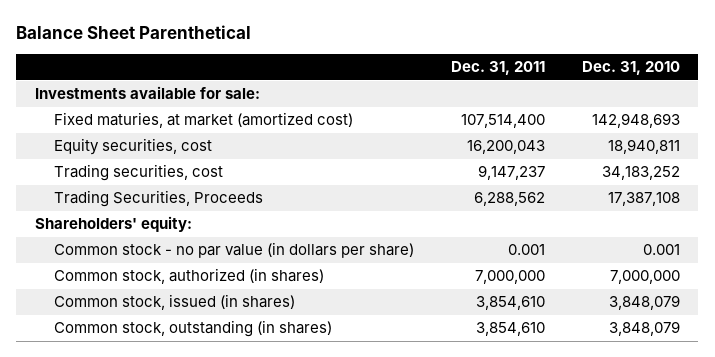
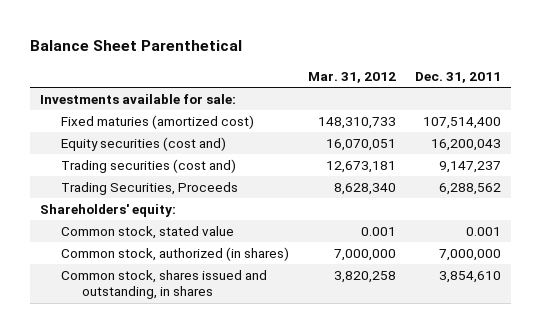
- | Dec. 31, 2011 | Dec. 31, 2010
+ | Mar. 31, 2012 | Dec. 31, 2011
- Fixed maturies, at market (amortized cost) | 107,514,400 | 142,948,693
- Equity securities, cost | 16,200,043 | 18,940,811
- Trading securities, cost | 9,147,237 | 34,183,252
+ Fixed maturies (amortized cost) | 148,310,733 | 107,514,400
+ Equity securities (cost and) | 16,070,051 | 16,200,043
+ Trading securities (cost and) | 12,673,181 | 9,147,237
- Common stock - no par value (in dollars per share) | 0.001 | 0.001
+ Common stock, stated value | 0.001 | 0.001
- Common stock, issued (in shares) | 3,854,610 | 3,848,079
- Common stock, outstanding (in shares) | 3,854,610 | 3,848,079
+ Common stock, shares issued and outstanding, in shares | 3,820,258 | 3,854,610

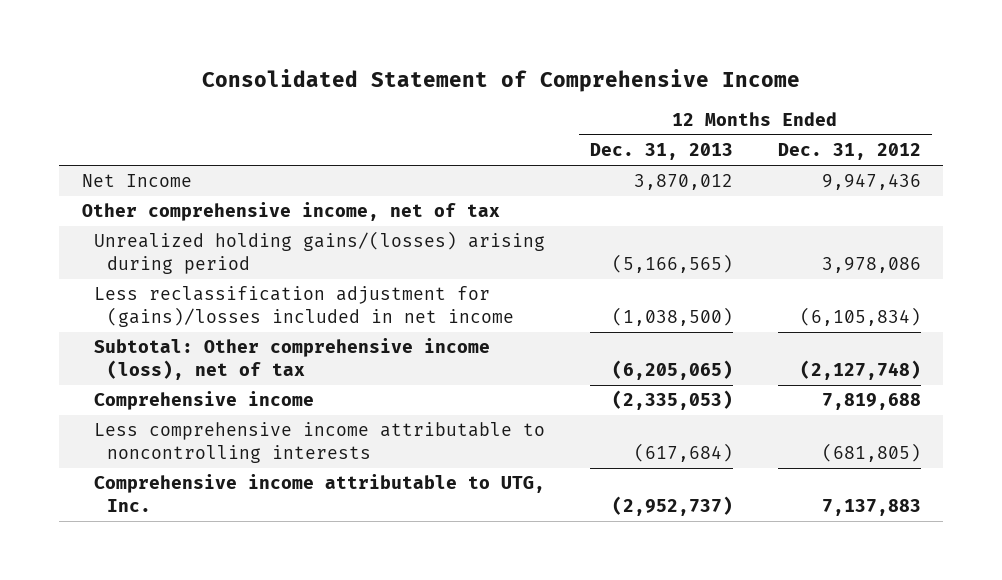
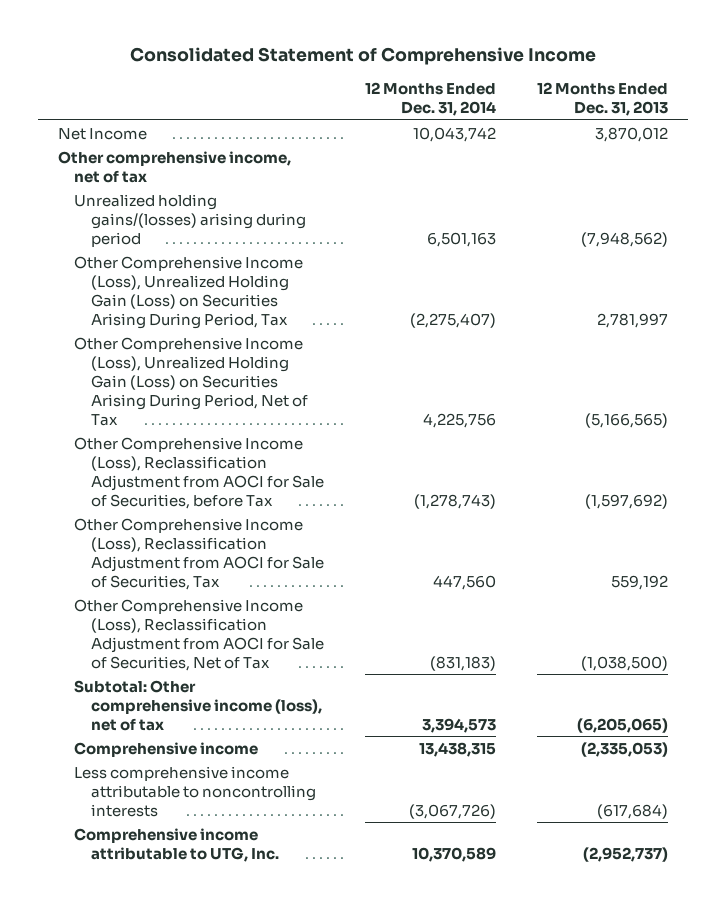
- | 12 Months Ended Dec. 31, 2013 | 12 Months Ended Dec. 31, 2012
+ | 12 Months Ended Dec. 31, 2014 | 12 Months Ended Dec. 31, 2013
- Unrealized holding gains/(losses) arising during period | (5,166,565) | 3,978,086
- Less reclassification adjustment for (gains)/losses included in net income | (1,038,500) | (6,105,834)
+ Unrealized holding gains/(losses) arising during period | 6,501,163 | (7,948,562)
+ Other Comprehensive Income (Loss), Unrealized Holding Gain (Loss) on Securities Arising During Period, Tax | (2,275,407) | 2,781,997
+ Other Comprehensive Income (Loss), Unrealized Holding Gain (Loss) on Securities Arising During Period, Net of Tax | 4,225,756 | (5,166,565)
+ Other Comprehensive Income (Loss), Reclassification Adjustment from AOCI for Sale of Securities, before Tax | (1,278,743) | (1,597,692)
+ Other Comprehensive Income (Loss), Reclassification Adjustment from AOCI for Sale of Securities, Tax | 447,560 | 559,192
+ Other Comprehensive Income (Loss), Reclassification Adjustment from AOCI for Sale of Securities, Net of Tax | (831,183) | (1,038,500)

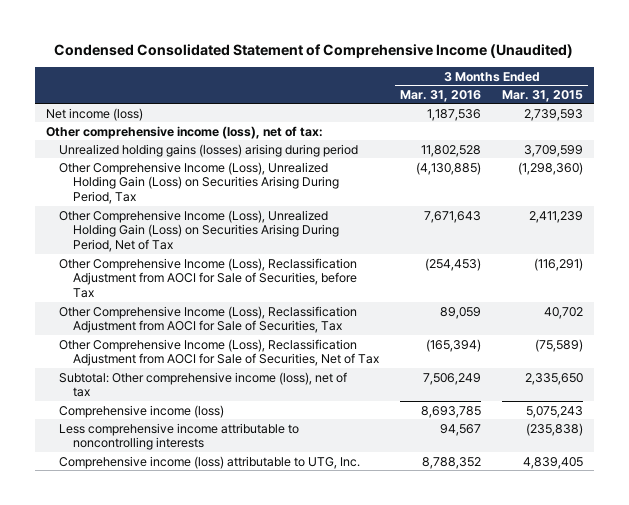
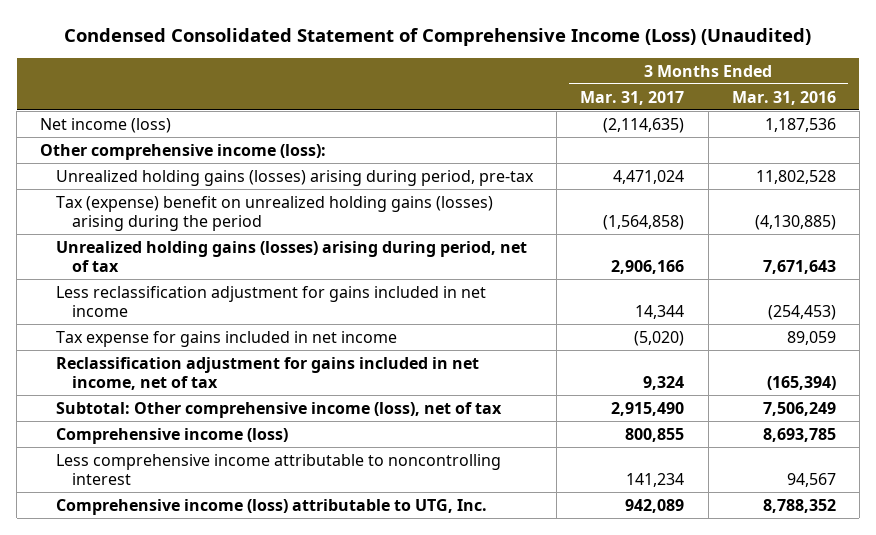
- Condensed Consolidated Statement of Comprehensive Income (Unaudited)
+ Condensed Consolidated Statement of Comprehensive Income (Loss) (Unaudited)
- | 3 Months Ended Mar. 31, 2016 | 3 Months Ended Mar. 31, 2015
+ | 3 Months Ended Mar. 31, 2017 | 3 Months Ended Mar. 31, 2016
- Other comprehensive income (loss), net of tax:
- Unrealized holding gains (losses) arising during period | 11,802,528 | 3,709,599
- Other Comprehensive Income (Loss), Unrealized Holding Gain (Loss) on Securities Arising During Period, Tax | (4,130,885) | (1,298,360)
- Other Comprehensive Income (Loss), Unrealized Holding Gain (Loss) on Securities Arising During Period, Net of Tax | 7,671,643 | 2,411,239
- Other Comprehensive Income (Loss), Reclassification Adjustment from AOCI for Sale of Securities, before Tax | (254,453) | (116,291)
- Other Comprehensive Income (Loss), Reclassification Adjustment from AOCI for Sale of Securities, Tax | 89,059 | 40,702
- Other Comprehensive Income (Loss), Reclassification Adjustment from AOCI for Sale of Securities, Net of Tax | (165,394) | (75,589)
+ Other comprehensive income (loss):
+ Unrealized holding gains (losses) arising during period, pre-tax | 4,471,024 | 11,802,528
+ Tax (expense) benefit on unrealized holding gains (losses) arising during the period | (1,564,858) | (4,130,885)
+ Unrealized holding gains (losses) arising during period, net of tax | 2,906,166 | 7,671,643
+ Less reclassification adjustment for gains included in net income | 14,344 | (254,453)
+ Tax expense for gains included in net income | (5,020) | 89,059
+ Reclassification adjustment for gains included in net income, net of tax | 9,324 | (165,394)
- Less comprehensive income attributable to noncontrolling interests | 94,567 | (235,838)
+ Less comprehensive income attributable to noncontrolling interest | 141,234 | 94,567

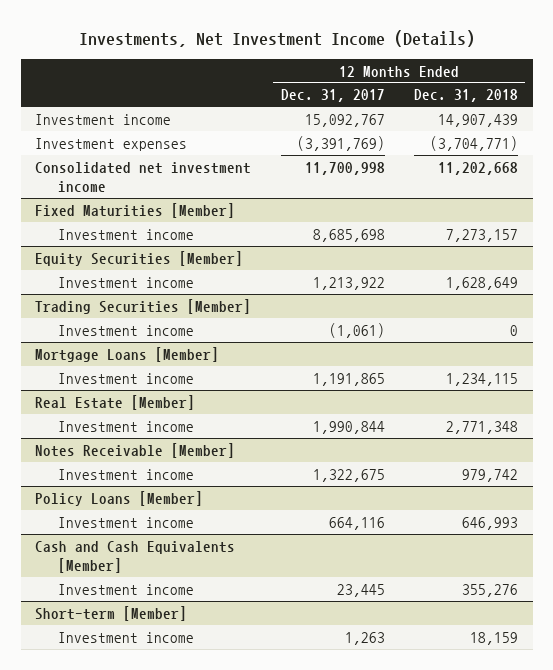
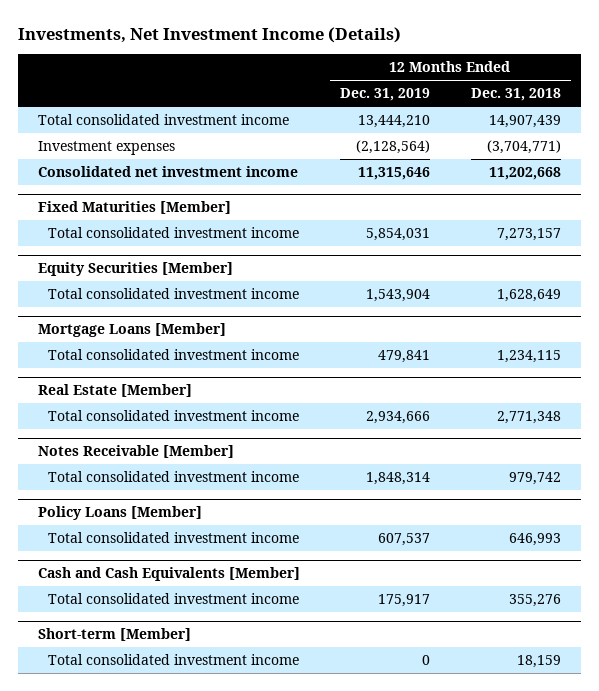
- | 12 Months Ended Dec. 31, 2017 | 12 Months Ended Dec. 31, 2018
+ | 12 Months Ended Dec. 31, 2019 | 12 Months Ended Dec. 31, 2018
- Investment income | 15,092,767 | 14,907,439
+ Total consolidated investment income | 13,444,210 | 14,907,439
@ Fixed Maturities [Member]
- Investment income | 8,685,698 | 7,273,157
+ Total consolidated investment income | 5,854,031 | 7,273,157
@ Equity Securities [Member]
- Investment income | 1,213,922 | 1,628,649
- Trading Securities [Member]
- Investment income | (1,061) | 0
@ Equity Securities [Member]
+ Total consolidated investment income | 1,543,904 | 1,628,649
@ Mortgage Loans [Member]
- Investment income | 1,191,865 | 1,234,115
+ Total consolidated investment income | 479,841 | 1,234,115
@ Real Estate [Member]
- Investment income | 1,990,844 | 2,771,348
+ Total consolidated investment income | 2,934,666 | 2,771,348
@ Notes Receivable [Member]
- Investment income | 1,322,675 | 979,742
+ Total consolidated investment income | 1,848,314 | 979,742
@ Policy Loans [Member]
- Investment income | 664,116 | 646,993
+ Total consolidated investment income | 607,537 | 646,993
@ Cash and Cash Equivalents [Member]
- Investment income | 23,445 | 355,276
+ Total consolidated investment income | 175,917 | 355,276
@ Short-term [Member]
- Investment income | 1,263 | 18,159
+ Total consolidated investment income | 0 | 18,159

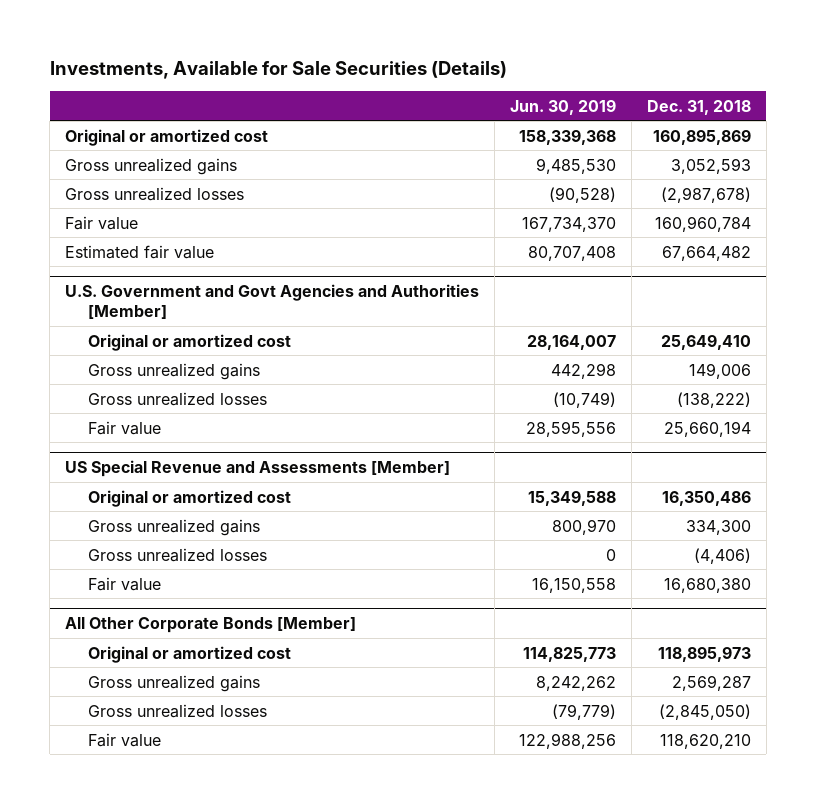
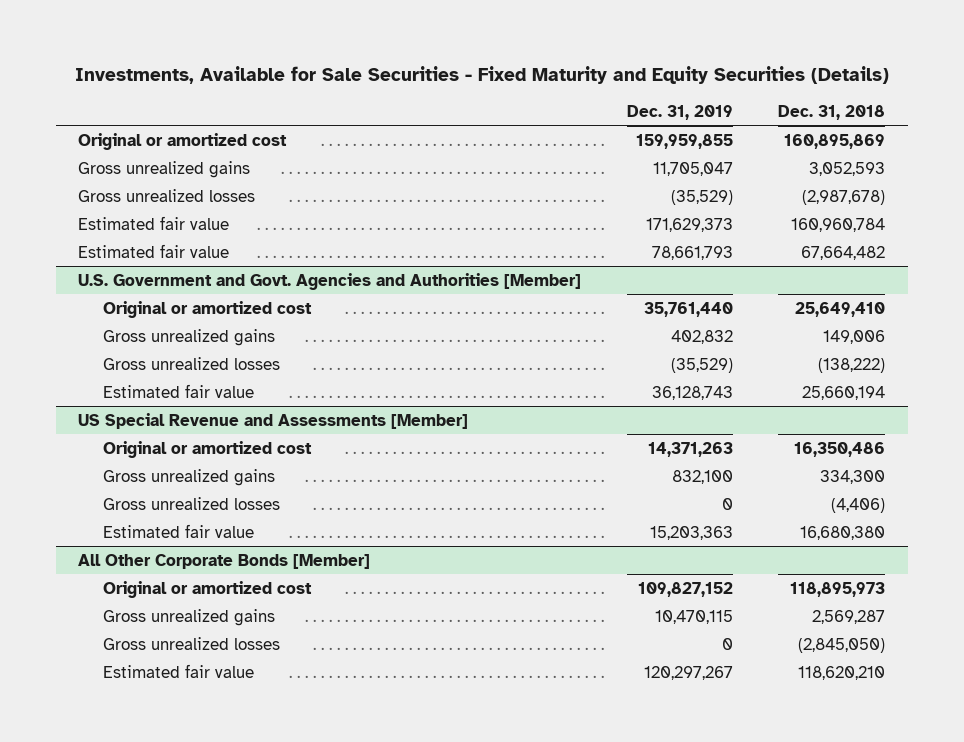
- Investments, Available for Sale Securities (Details)
+ Investments, Available for Sale Securities - Fixed Maturity and Equity Securities (Details)
- | Jun. 30, 2019 | Dec. 31, 2018
+ | Dec. 31, 2019 | Dec. 31, 2018
- Fair value | 167,734,370 | 160,960,784
+ Estimated fair value | 171,629,373 | 160,960,784
- U.S. Government and Govt Agencies and Authorities [Member]
+ U.S. Government and Govt. Agencies and Authorities [Member]
- Fair value | 28,595,556 | 25,660,194
+ Estimated fair value | 36,128,743 | 25,660,194
@ US Special Revenue and Assessments [Member]
- Fair value | 16,150,558 | 16,680,380
+ Estimated fair value | 15,203,363 | 16,680,380
@ All Other Corporate Bonds [Member]
- Fair value | 122,988,256 | 118,620,210
+ Estimated fair value | 120,297,267 | 118,620,210

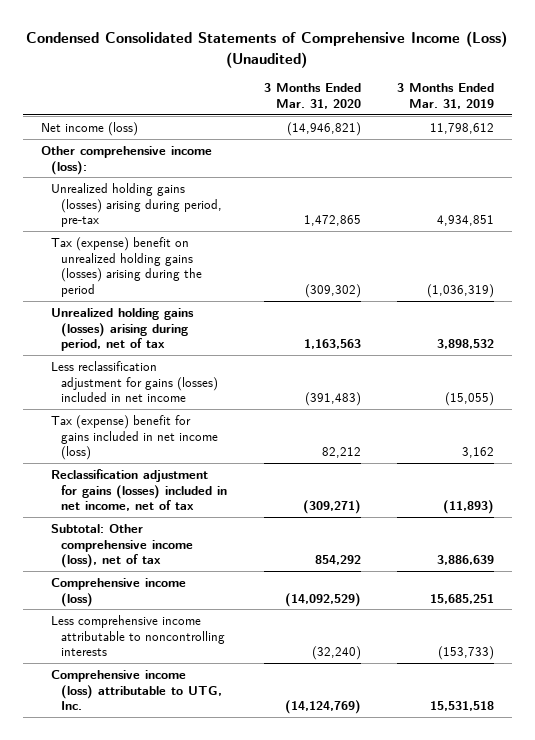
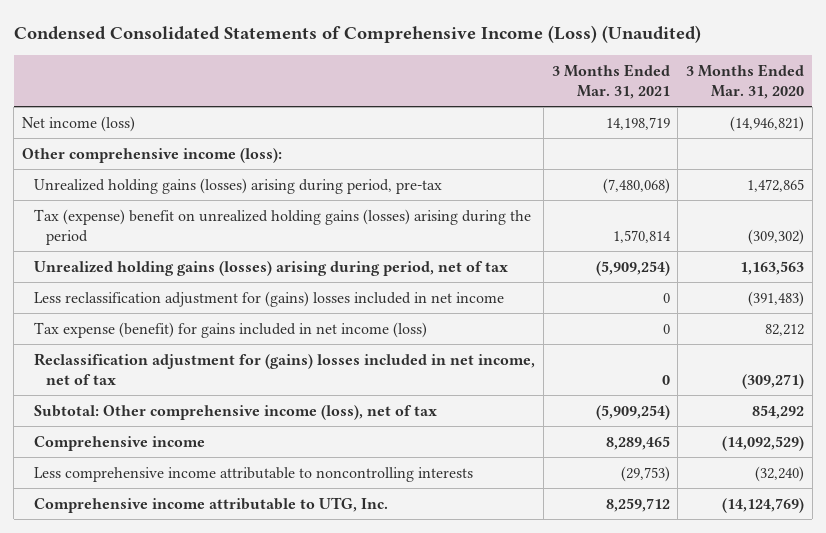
- | 3 Months Ended Mar. 31, 2020 | 3 Months Ended Mar. 31, 2019
+ | 3 Months Ended Mar. 31, 2021 | 3 Months Ended Mar. 31, 2020
- Less reclassification adjustment for gains (losses) included in net income | (391,483) | (15,055)
- Tax (expense) benefit for gains included in net income (loss) | 82,212 | 3,162
- Reclassification adjustment for gains (losses) included in net income, net of tax | (309,271) | (11,893)
+ Less reclassification adjustment for (gains) losses included in net income | 0 | (391,483)
+ Tax expense (benefit) for gains included in net income (loss) | 0 | 82,212
+ Reclassification adjustment for (gains) losses included in net income, net of tax | 0 | (309,271)
- Comprehensive income (loss) | (14,092,529) | 15,685,251
+ Comprehensive income | 8,289,465 | (14,092,529)
- Comprehensive income (loss) attributable to UTG, Inc. | (14,124,769) | 15,531,518
+ Comprehensive income attributable to UTG, Inc. | 8,259,712 | (14,124,769)

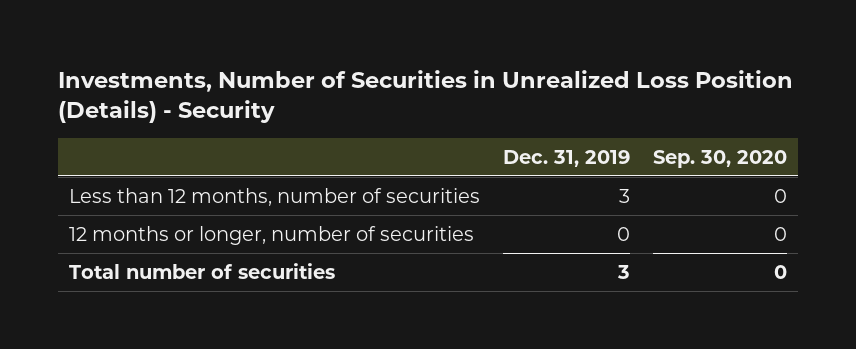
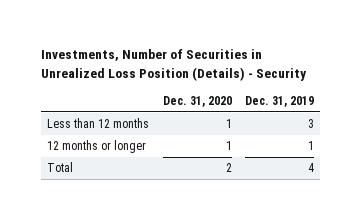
- | Dec. 31, 2019 | Sep. 30, 2020
+ | Dec. 31, 2020 | Dec. 31, 2019
- Less than 12 months, number of securities | 3 | 0
- 12 months or longer, number of securities | 0 | 0
- Total number of securities | 3 | 0
+ Less than 12 months | 1 | 3
+ 12 months or longer | 1 | 1
+ Total | 2 | 4

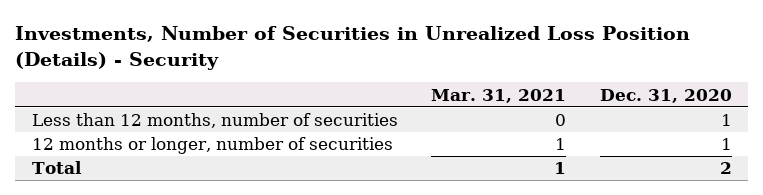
- | Dec. 31, 2020 | Dec. 31, 2019
+ | Mar. 31, 2021 | Dec. 31, 2020
- Less than 12 months | 1 | 3
- 12 months or longer | 1 | 1
+ Less than 12 months, number of securities | 0 | 1
+ 12 months or longer, number of securities | 1 | 1

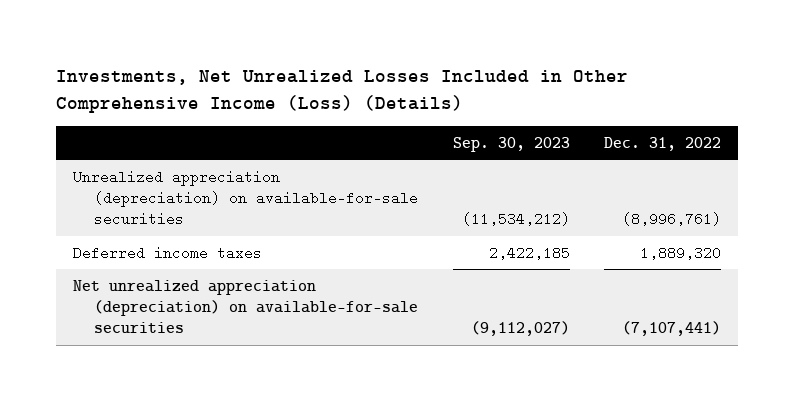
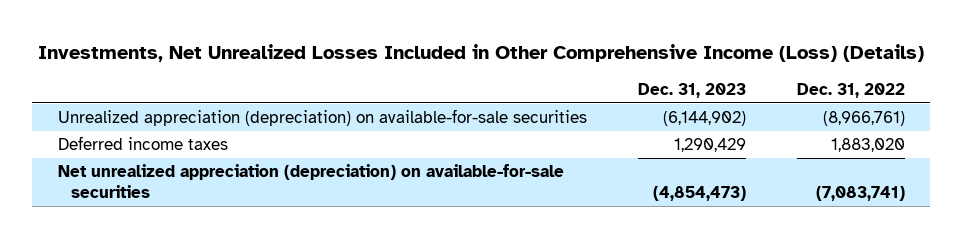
- | Sep. 30, 2023 | Dec. 31, 2022
+ | Dec. 31, 2023 | Dec. 31, 2022
- Unrealized appreciation (depreciation) on available-for-sale securities | (11,534,212) | (8,996,761)
- Deferred income taxes | 2,422,185 | 1,889,320
- Net unrealized appreciation (depreciation) on available-for-sale securities | (9,112,027) | (7,107,441)
+ Unrealized appreciation (depreciation) on available-for-sale securities | (6,144,902) | (8,966,761)
+ Deferred income taxes | 1,290,429 | 1,883,020
+ Net unrealized appreciation (depreciation) on available-for-sale securities | (4,854,473) | (7,083,741)

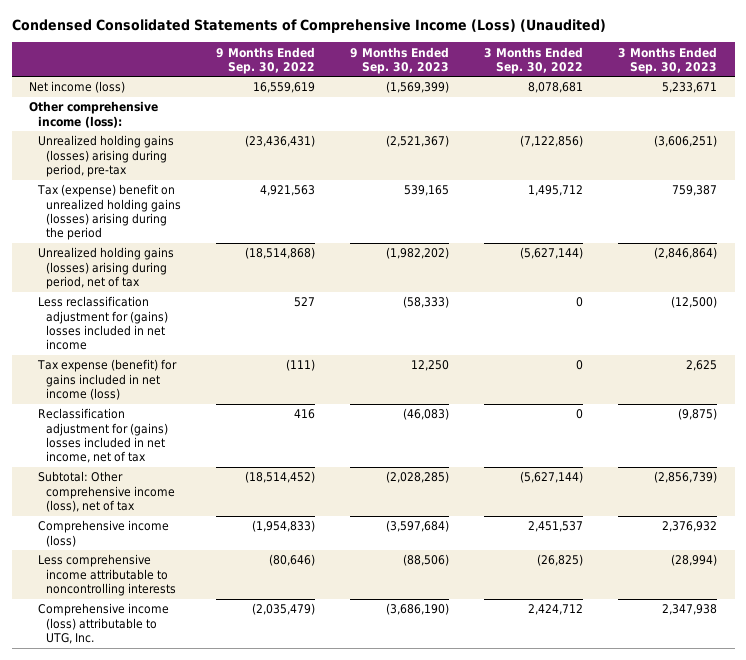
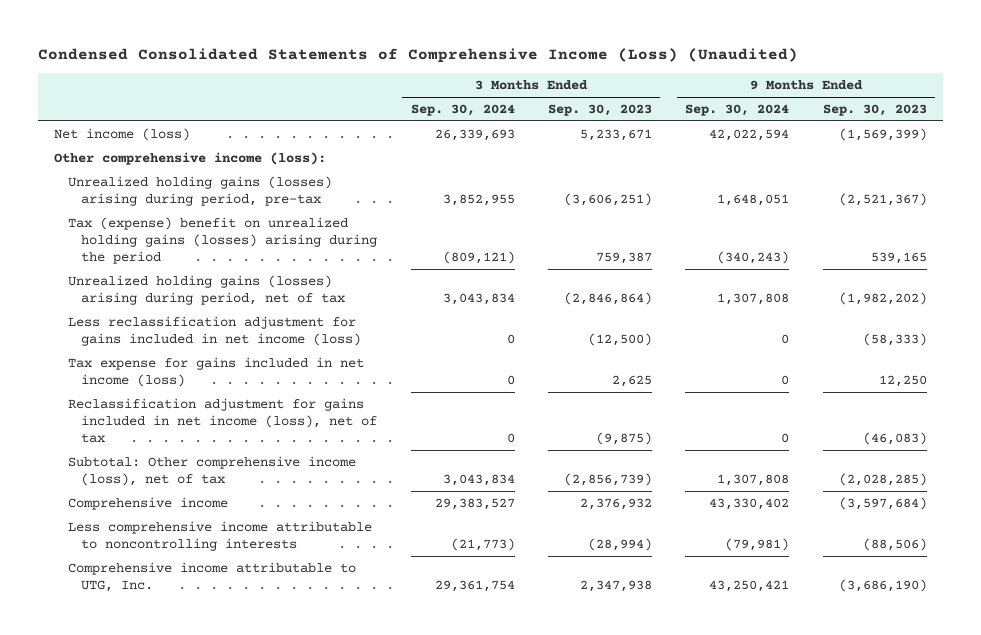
- | 9 Months Ended Sep. 30, 2022 | 9 Months Ended Sep. 30, 2023 | 3 Months Ended Sep. 30, 2022 | 3 Months Ended Sep. 30, 2023
+ | 3 Months Ended Sep. 30, 2024 | 3 Months Ended Sep. 30, 2023 | 9 Months Ended Sep. 30, 2024 | 9 Months Ended Sep. 30, 2023
- Less reclassification adjustment for (gains) losses included in net income | 527 | (58,333) | 0 | (12,500)
- Tax expense (benefit) for gains included in net income (loss) | (111) | 12,250 | 0 | 2,625
- Reclassification adjustment for (gains) losses included in net income, net of tax | 416 | (46,083) | 0 | (9,875)
+ Less reclassification adjustment for gains included in net income (loss) | 0 | (12,500) | 0 | (58,333)
+ Tax expense for gains included in net income (loss) | 0 | 2,625 | 0 | 12,250
+ Reclassification adjustment for gains included in net income (loss), net of tax | 0 | (9,875) | 0 | (46,083)
- Comprehensive income (loss) | (1,954,833) | (3,597,684) | 2,451,537 | 2,376,932
+ Comprehensive income | 29,383,527 | 2,376,932 | 43,330,402 | (3,597,684)
- Comprehensive income (loss) attributable to UTG, Inc. | (2,035,479) | (3,686,190) | 2,424,712 | 2,347,938
+ Comprehensive income attributable to UTG, Inc. | 29,361,754 | 2,347,938 | 43,250,421 | (3,686,190)

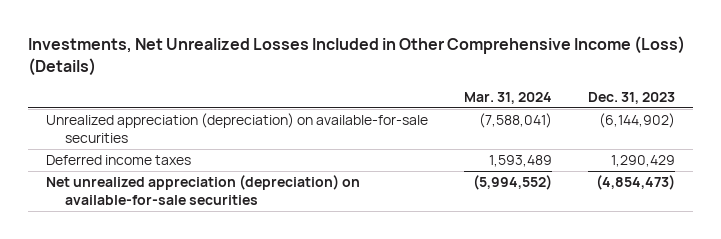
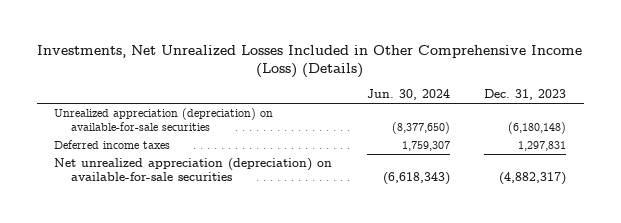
- | Mar. 31, 2024 | Dec. 31, 2023
+ | Jun. 30, 2024 | Dec. 31, 2023
- Unrealized appreciation (depreciation) on available-for-sale securities | (7,588,041) | (6,144,902)
- Deferred income taxes | 1,593,489 | 1,290,429
- Net unrealized appreciation (depreciation) on available-for-sale securities | (5,994,552) | (4,854,473)
+ Unrealized appreciation (depreciation) on available-for-sale securities | (8,377,650) | (6,180,148)
+ Deferred income taxes | 1,759,307 | 1,297,831
+ Net unrealized appreciation (depreciation) on available-for-sale securities | (6,618,343) | (4,882,317)

